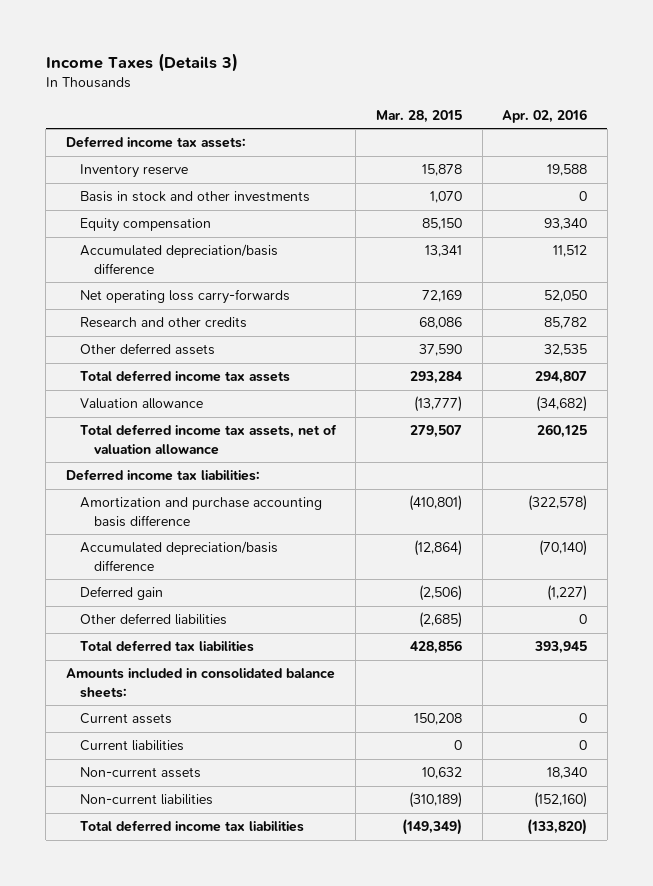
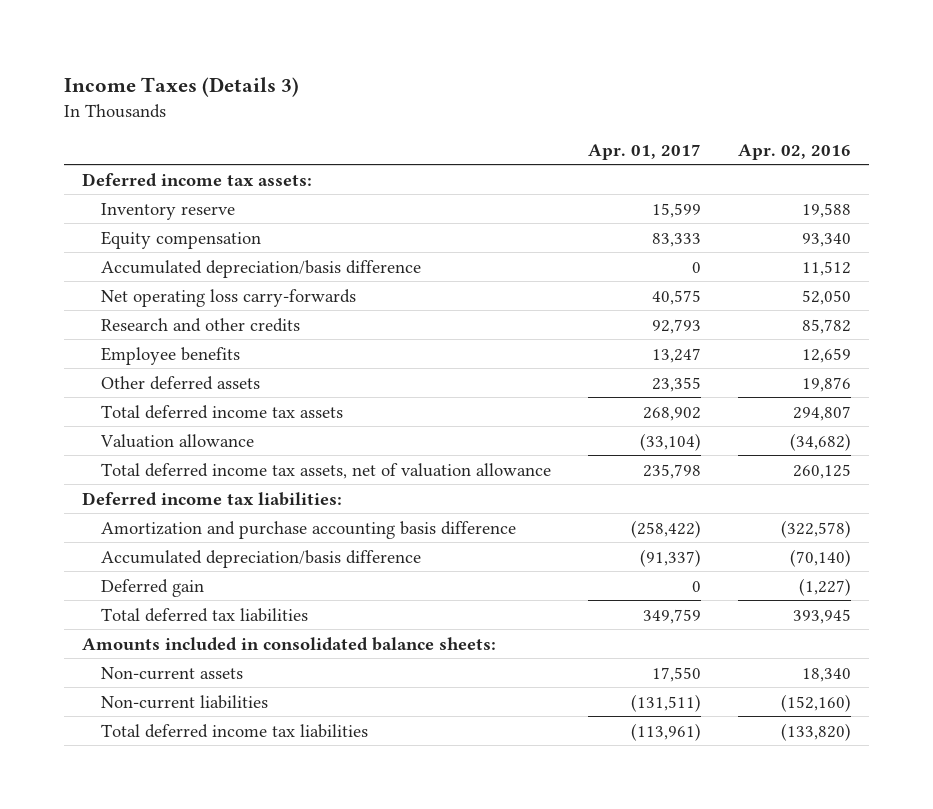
- | Mar. 28, 2015 | Apr. 02, 2016
+ | Apr. 01, 2017 | Apr. 02, 2016
- Basis in stock and other investments | 1,070 | 0
- Other deferred assets | 37,590 | 32,535
+ Employee benefits | 13,247 | 12,659
+ Other deferred assets | 23,355 | 19,876
- Other deferred liabilities | (2,685) | 0
- Current assets | 150,208 | 0
- Current liabilities | 0 | 0

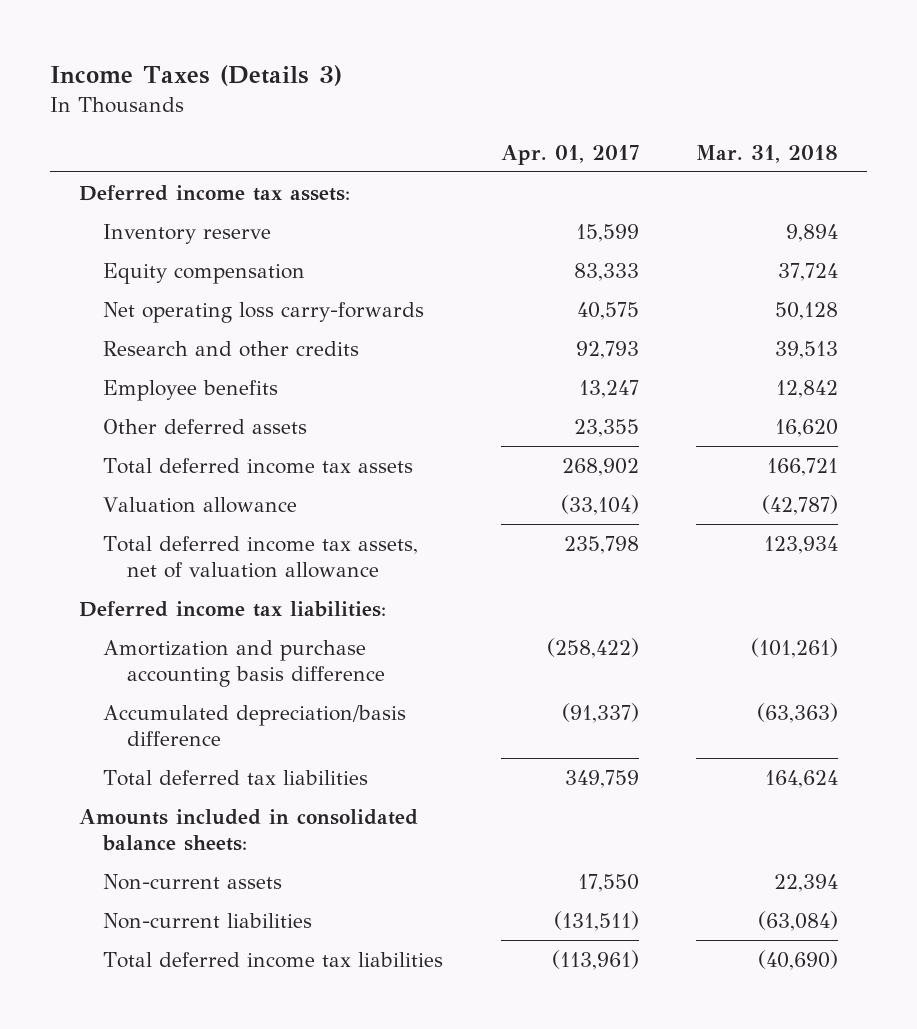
- | Apr. 01, 2017 | Apr. 02, 2016
+ | Apr. 01, 2017 | Mar. 31, 2018
- Accumulated depreciation/basis difference | 0 | 11,512
- Deferred gain | 0 | (1,227)

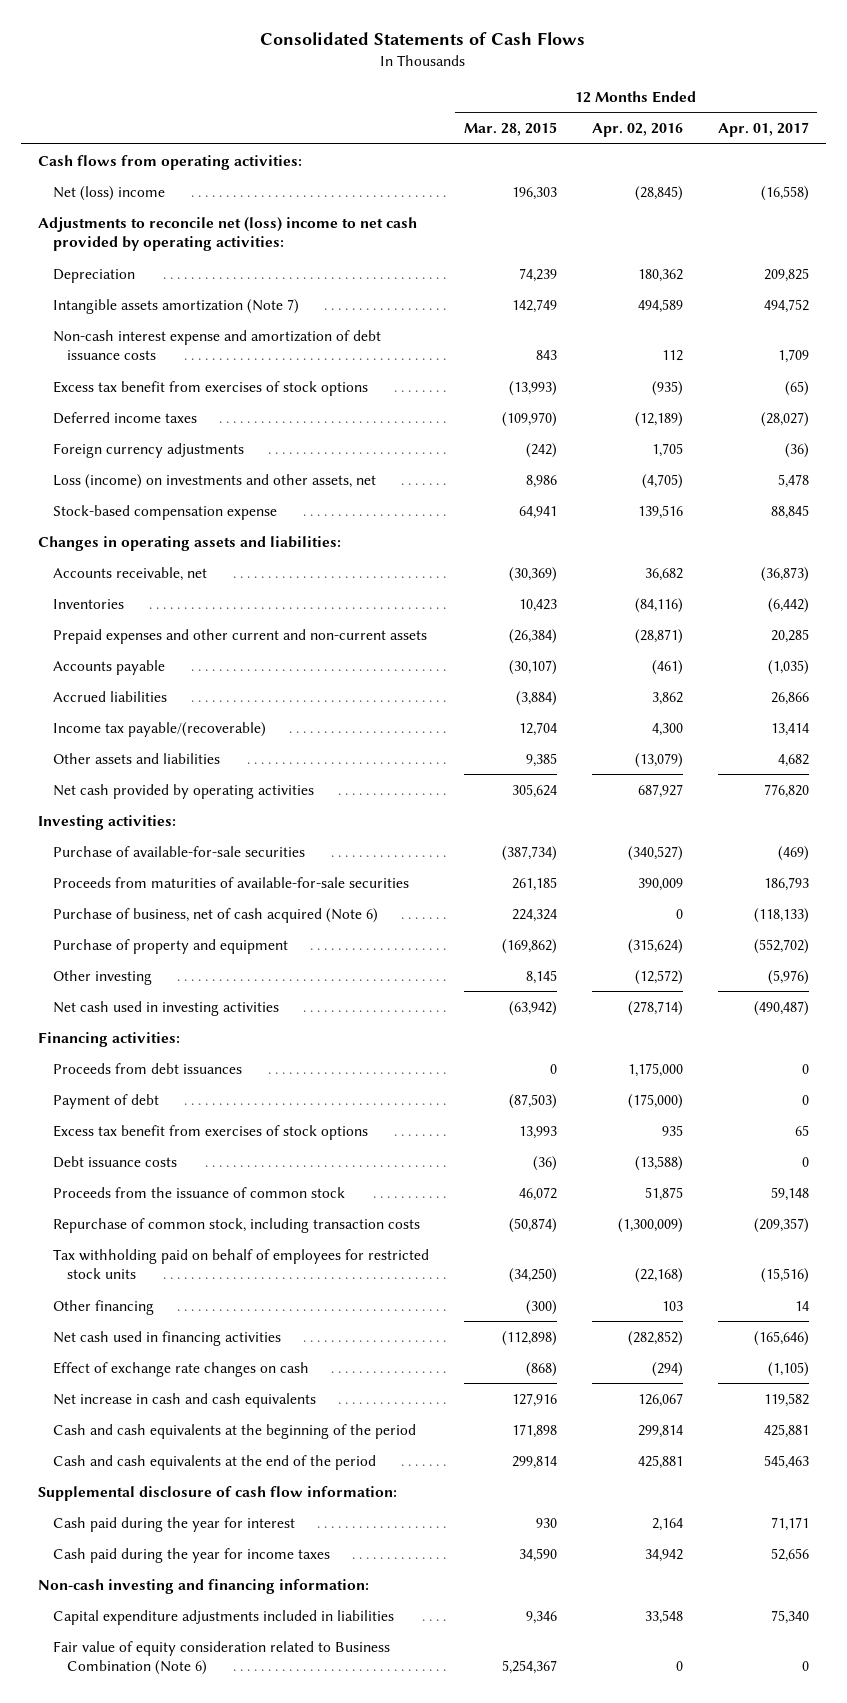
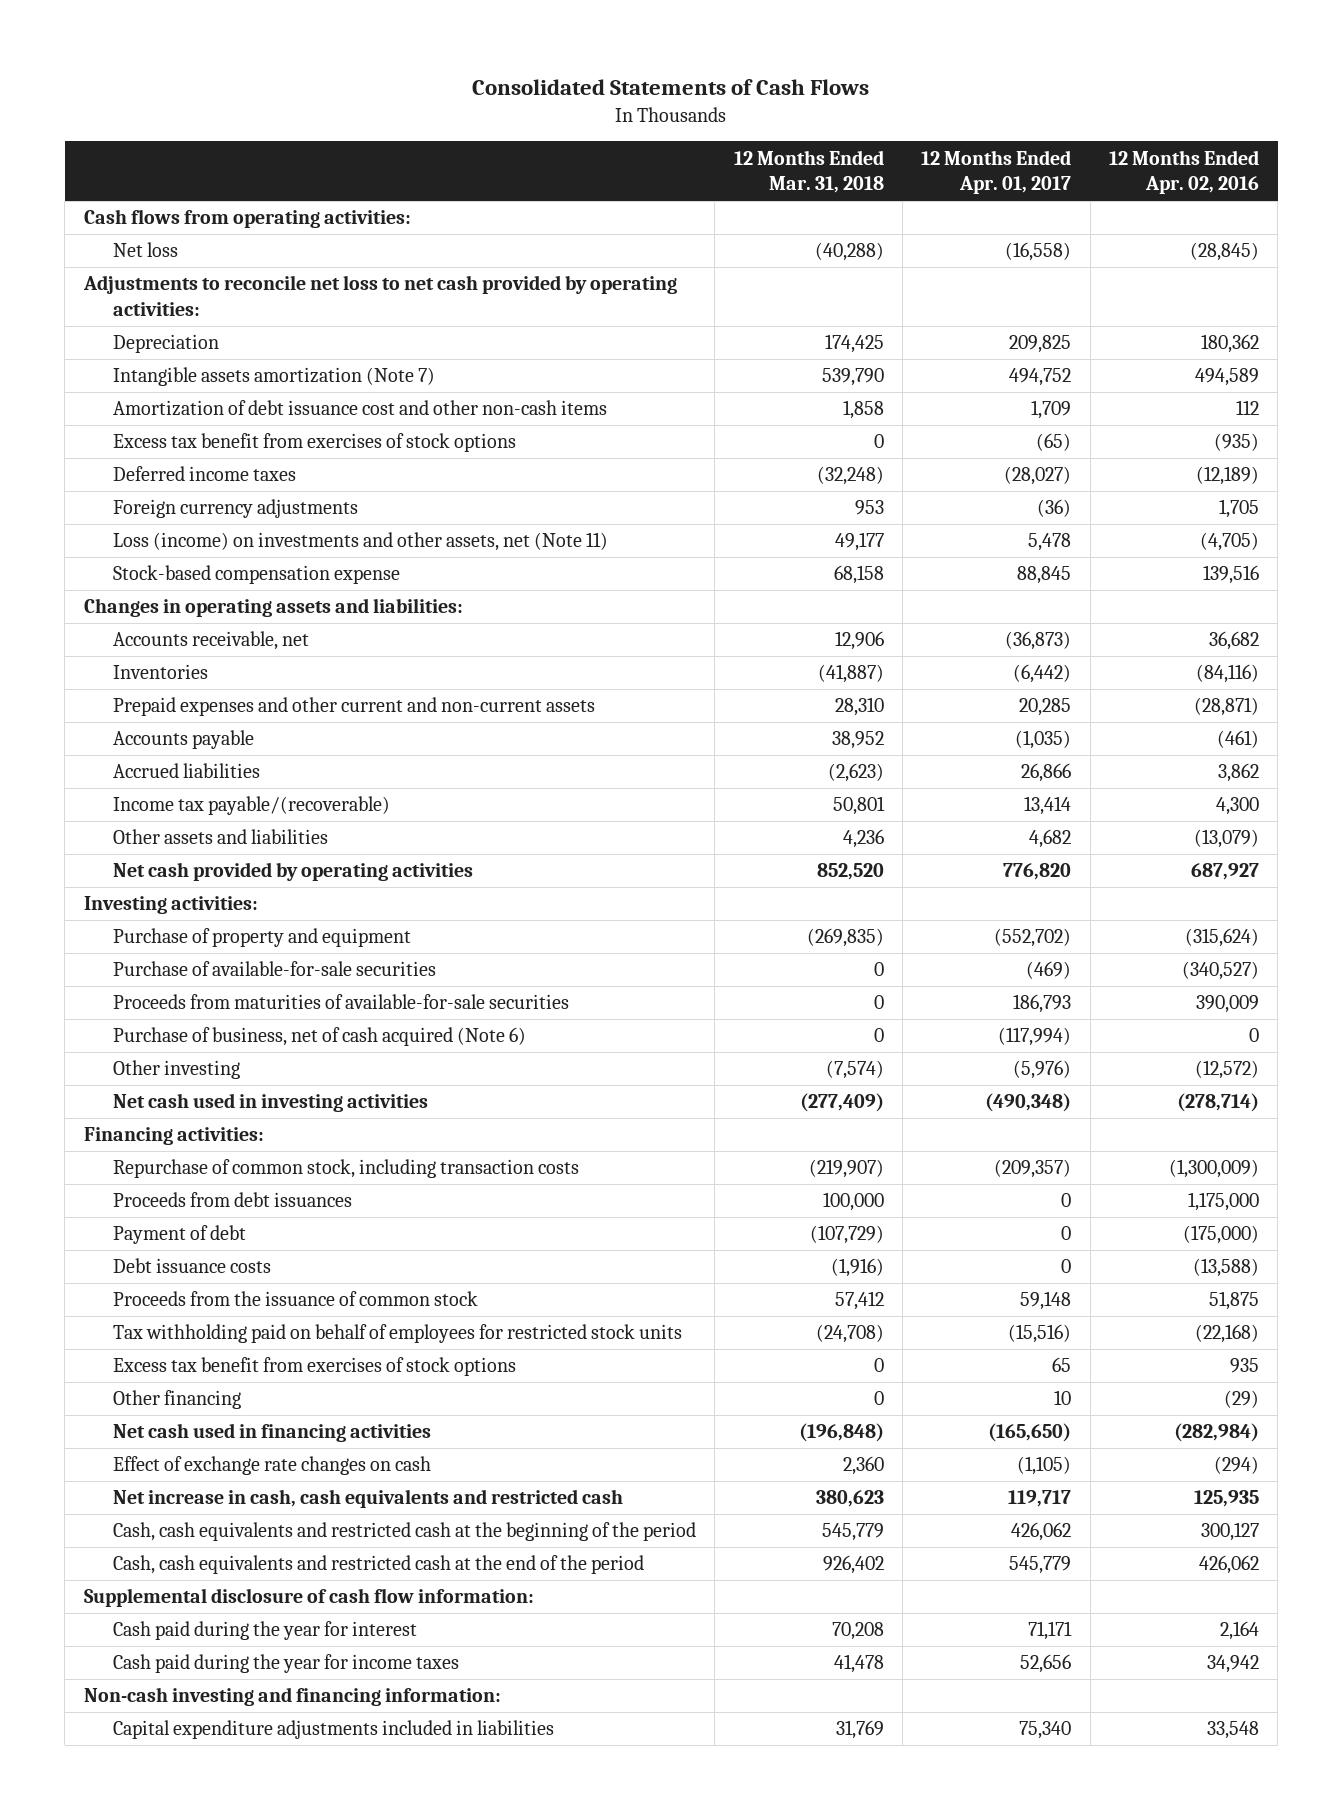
- | 12 Months Ended Mar. 28, 2015 | 12 Months Ended Apr. 02, 2016 | 12 Months Ended Apr. 01, 2017
+ | 12 Months Ended Mar. 31, 2018 | 12 Months Ended Apr. 01, 2017 | 12 Months Ended Apr. 02, 2016
- Net (loss) income | 196,303 | (28,845) | (16,558)
- Adjustments to reconcile net (loss) income to net cash provided by operating activities:
+ Net loss | (40,288) | (16,558) | (28,845)
+ Adjustments to reconcile net loss to net cash provided by operating activities:
- Non-cash interest expense and amortization of debt issuance costs | 843 | 112 | 1,709
+ Amortization of debt issuance cost and other non-cash items | 1,858 | 1,709 | 112
- Loss (income) on investments and other assets, net | 8,986 | (4,705) | 5,478
+ Loss (income) on investments and other assets, net (Note 11) | 49,177 | 5,478 | (4,705)
moved up: Purchase of property and equipment | (269,835) | (552,702) | (315,624)
- Purchase of business, net of cash acquired (Note 6) | 224,324 | 0 | (118,133)
+ Purchase of business, net of cash acquired (Note 6) | 0 | (117,994) | 0
- Net cash used in investing activities | (63,942) | (278,714) | (490,487)
+ Net cash used in investing activities | (277,409) | (490,348) | (278,714)
moved up: Repurchase of common stock, including transaction costs | (219,907) | (209,357) | (1,300,009)
- Other financing | (300) | 103 | 14
- Net cash used in financing activities | (112,898) | (282,852) | (165,646)
moved down: Excess tax benefit from exercises of stock options | 0 | 65 | 935
+ Other financing | 0 | 10 | (29)
+ Net cash used in financing activities | (196,848) | (165,650) | (282,984)
- Net increase in cash and cash equivalents | 127,916 | 126,067 | 119,582
- Cash and cash equivalents at the beginning of the period | 171,898 | 299,814 | 425,881
- Cash and cash equivalents at the end of the period | 299,814 | 425,881 | 545,463
+ Net increase in cash, cash equivalents and restricted cash | 380,623 | 119,717 | 125,935
+ Cash, cash equivalents and restricted cash at the beginning of the period | 545,779 | 426,062 | 300,127
+ Cash, cash equivalents and restricted cash at the end of the period | 926,402 | 545,779 | 426,062
- Fair value of equity consideration related to Business Combination (Note 6) | 5,254,367 | 0 | 0

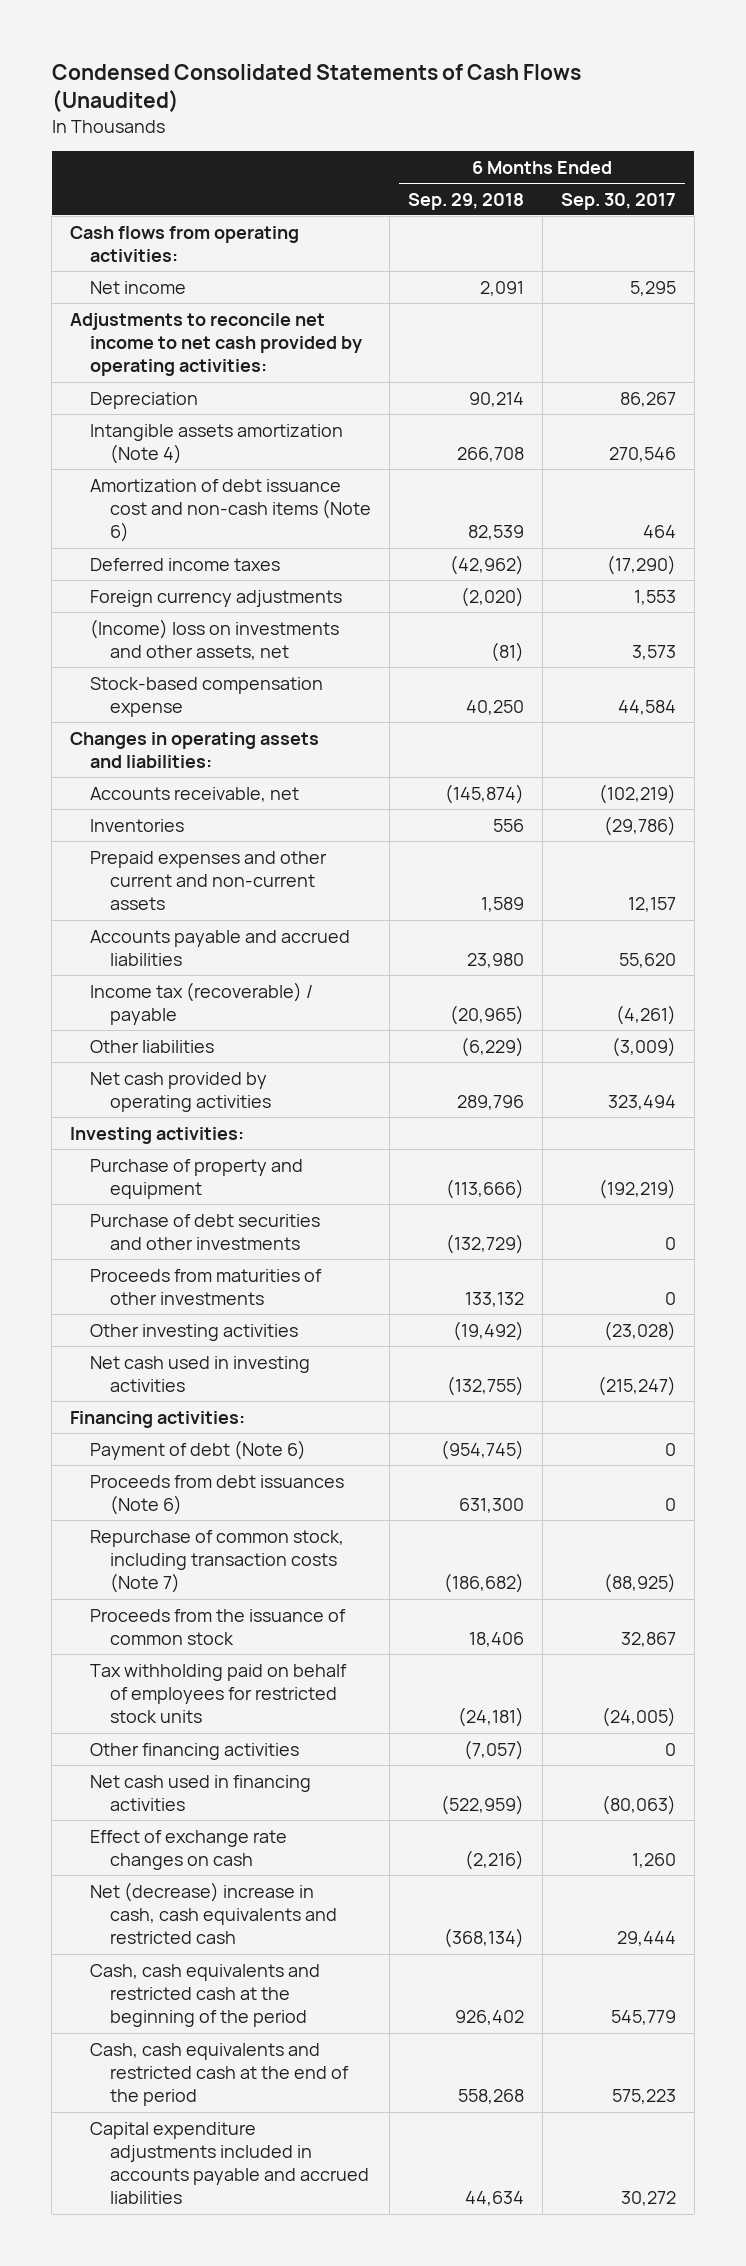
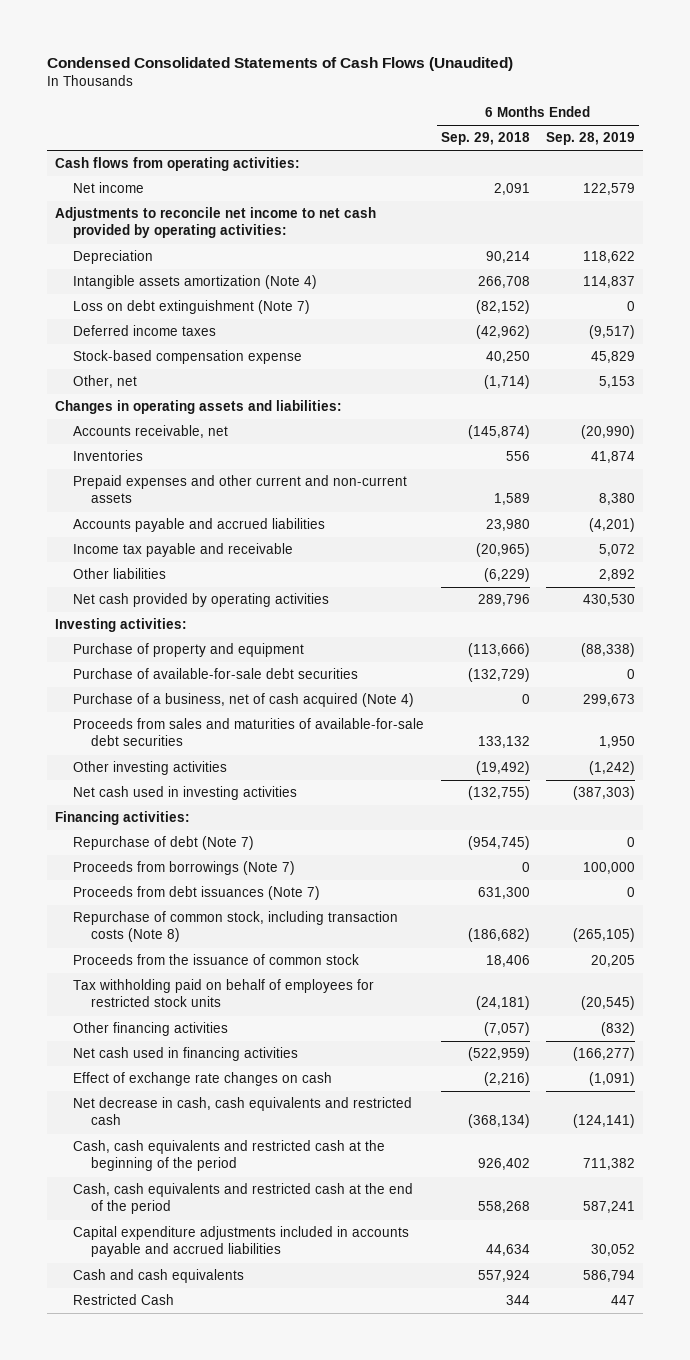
- | 6 Months Ended Sep. 29, 2018 | 6 Months Ended Sep. 30, 2017
+ | 6 Months Ended Sep. 29, 2018 | 6 Months Ended Sep. 28, 2019
- Amortization of debt issuance cost and non-cash items (Note 6) | 82,539 | 464
+ Loss on debt extinguishment (Note 7) | (82,152) | 0
- Foreign currency adjustments | (2,020) | 1,553
- (Income) loss on investments and other assets, net | (81) | 3,573
+ Other, net | (1,714) | 5,153
- Income tax (recoverable) / payable | (20,965) | (4,261)
+ Income tax payable and receivable | (20,965) | 5,072
- Purchase of debt securities and other investments | (132,729) | 0
- Proceeds from maturities of other investments | 133,132 | 0
+ Purchase of available-for-sale debt securities | (132,729) | 0
+ Purchase of a business, net of cash acquired (Note 4) | 0 | 299,673
+ Proceeds from sales and maturities of available-for-sale debt securities | 133,132 | 1,950
- Payment of debt (Note 6) | (954,745) | 0
- Proceeds from debt issuances (Note 6) | 631,300 | 0
- Repurchase of common stock, including transaction costs (Note 7) | (186,682) | (88,925)
+ Repurchase of debt (Note 7) | (954,745) | 0
+ Proceeds from borrowings (Note 7) | 0 | 100,000
+ Proceeds from debt issuances (Note 7) | 631,300 | 0
+ Repurchase of common stock, including transaction costs (Note 8) | (186,682) | (265,105)
- Net (decrease) increase in cash, cash equivalents and restricted cash | (368,134) | 29,444
+ Net decrease in cash, cash equivalents and restricted cash | (368,134) | (124,141)
+ Cash and cash equivalents | 557,924 | 586,794
+ Restricted Cash | 344 | 447

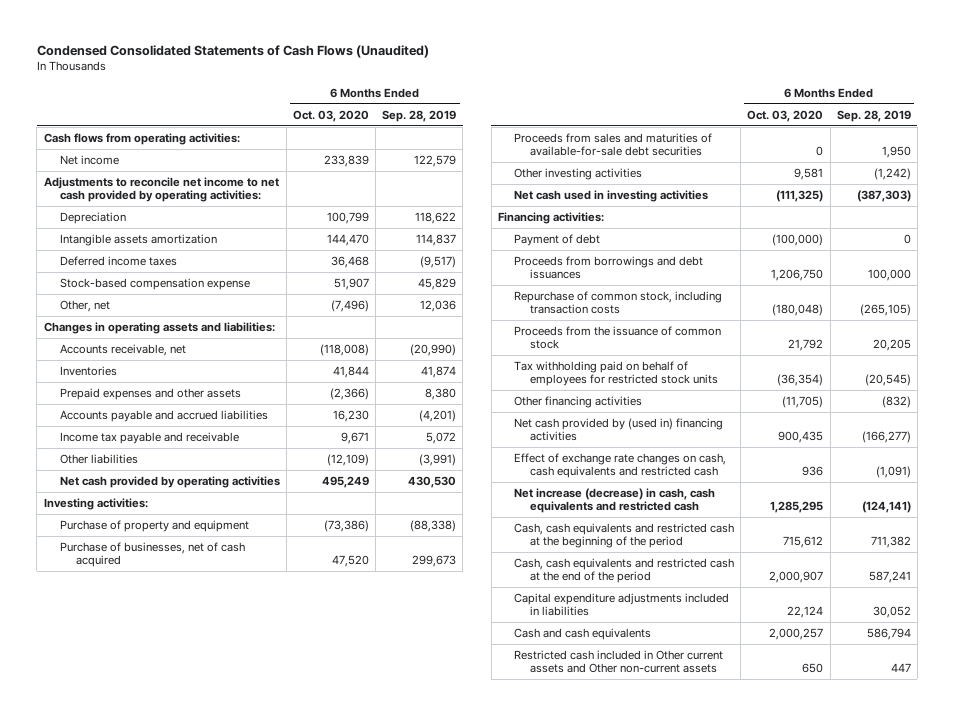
- | 6 Months Ended Sep. 29, 2018 | 6 Months Ended Sep. 28, 2019
+ | 6 Months Ended Oct. 03, 2020 | 6 Months Ended Sep. 28, 2019
- Intangible assets amortization (Note 4) | 266,708 | 114,837
- Loss on debt extinguishment (Note 7) | (82,152) | 0
+ Intangible assets amortization | 144,470 | 114,837
- Other, net | (1,714) | 5,153
+ Other, net | (7,496) | 12,036
- Prepaid expenses and other current and non-current assets | 1,589 | 8,380
+ Prepaid expenses and other assets | (2,366) | 8,380
- Other liabilities | (6,229) | 2,892
+ Other liabilities | (12,109) | (3,991)
- Purchase of available-for-sale debt securities | (132,729) | 0
- Purchase of a business, net of cash acquired (Note 4) | 0 | 299,673
+ Purchase of businesses, net of cash acquired | 47,520 | 299,673
- Repurchase of debt (Note 7) | (954,745) | 0
- Proceeds from borrowings (Note 7) | 0 | 100,000
- Proceeds from debt issuances (Note 7) | 631,300 | 0
- Repurchase of common stock, including transaction costs (Note 8) | (186,682) | (265,105)
+ Payment of debt | (100,000) | 0
+ Proceeds from borrowings and debt issuances | 1,206,750 | 100,000
+ Repurchase of common stock, including transaction costs | (180,048) | (265,105)
- Net cash used in financing activities | (522,959) | (166,277)
- Effect of exchange rate changes on cash | (2,216) | (1,091)
- Net decrease in cash, cash equivalents and restricted cash | (368,134) | (124,141)
+ Net cash provided by (used in) financing activities | 900,435 | (166,277)
+ Effect of exchange rate changes on cash, cash equivalents and restricted cash | 936 | (1,091)
+ Net increase (decrease) in cash, cash equivalents and restricted cash | 1,285,295 | (124,141)
- Capital expenditure adjustments included in accounts payable and accrued liabilities | 44,634 | 30,052
+ Capital expenditure adjustments included in liabilities | 22,124 | 30,052
- Restricted Cash | 344 | 447
+ Restricted cash included in Other current assets and Other non-current assets | 650 | 447

